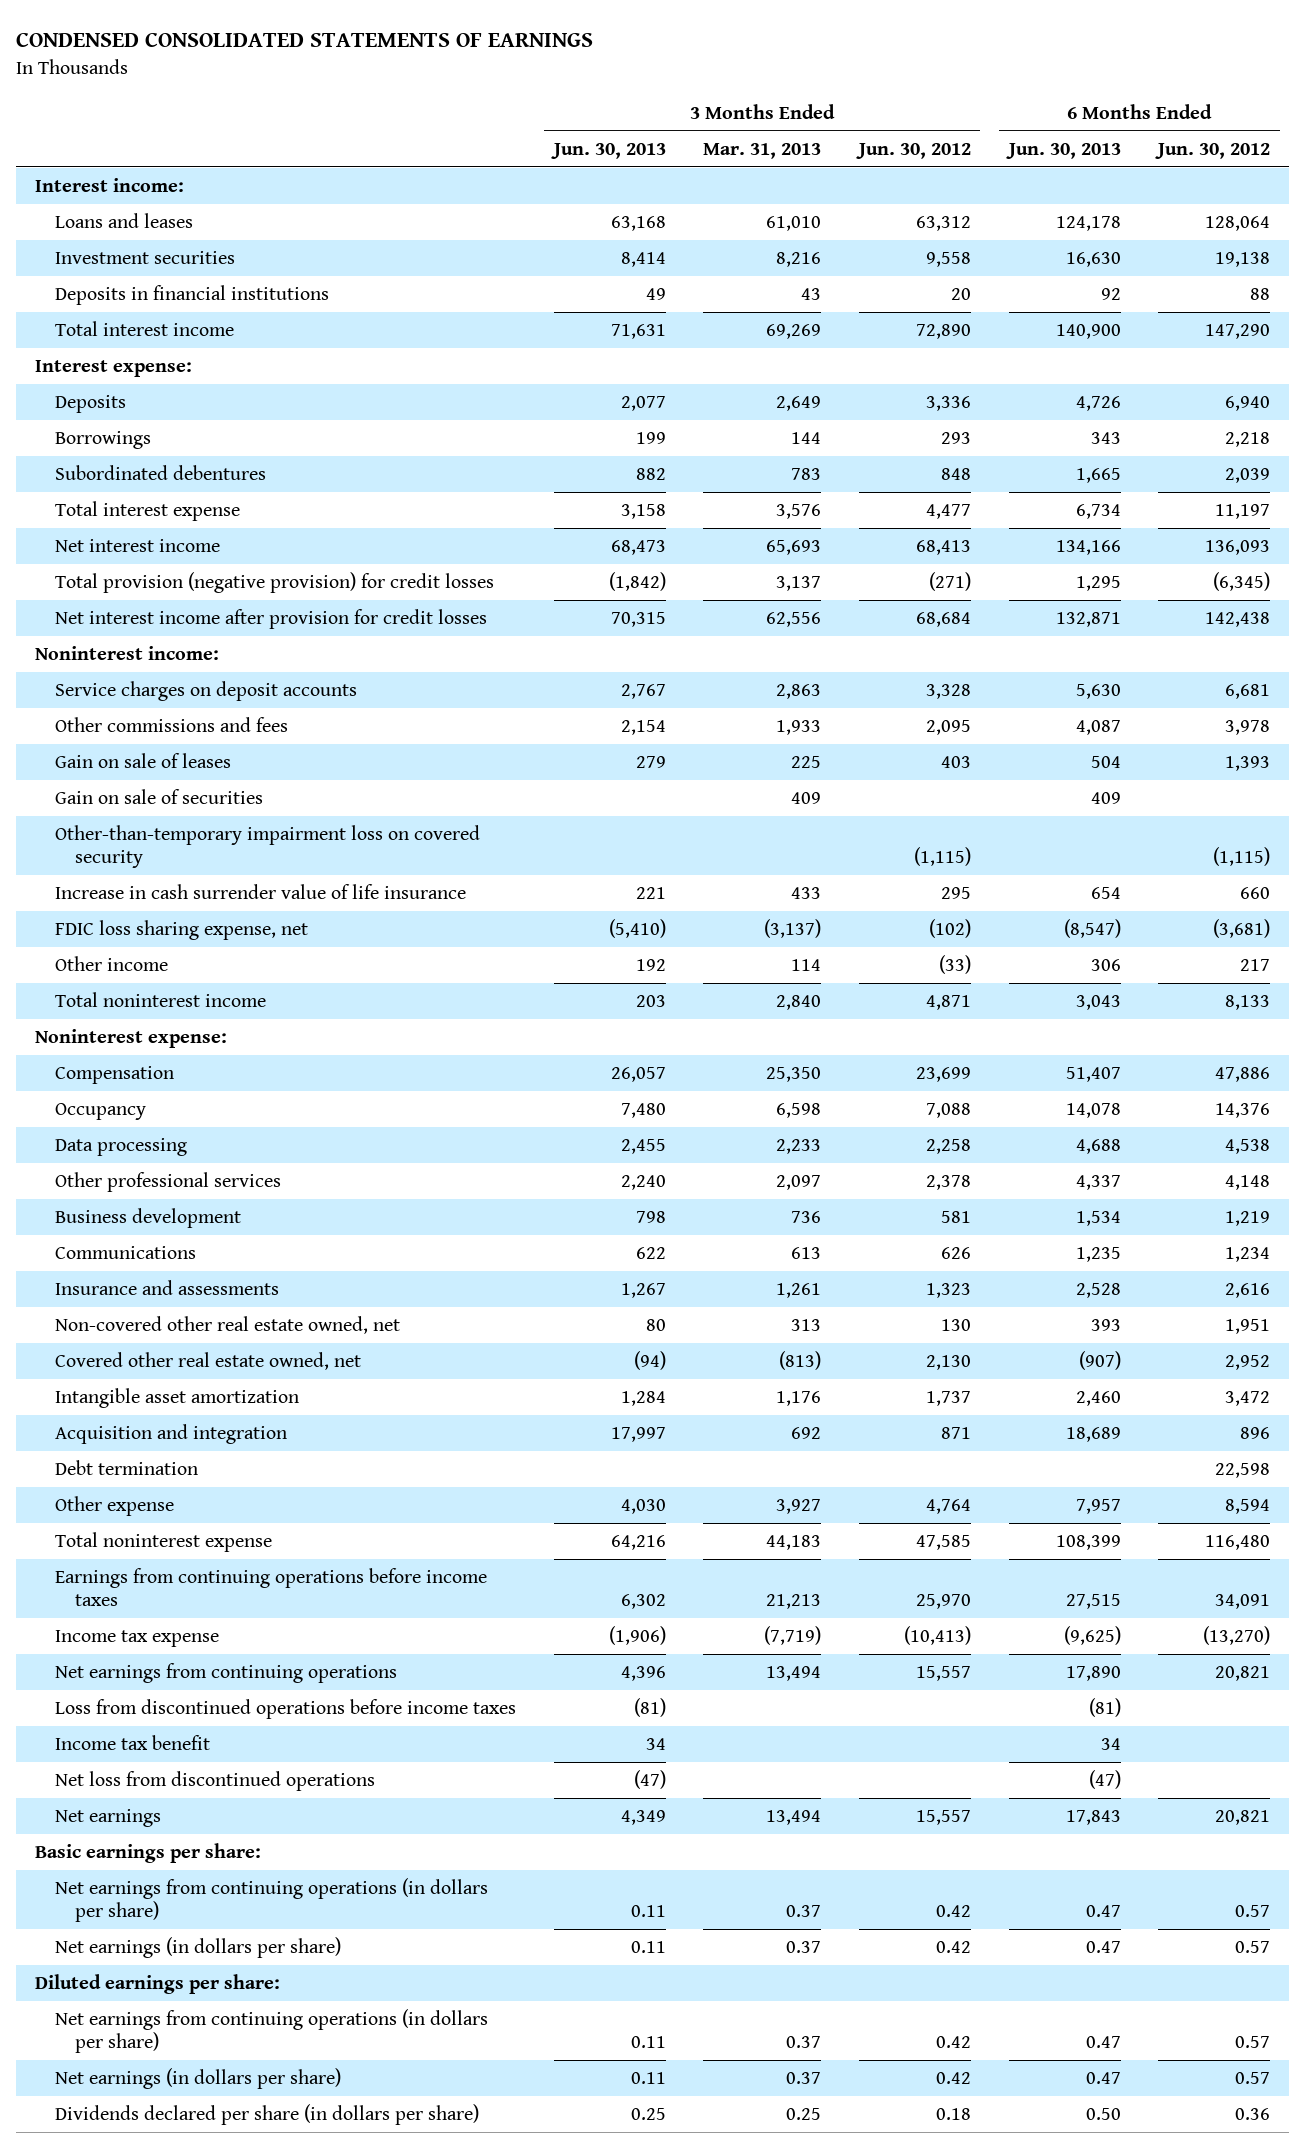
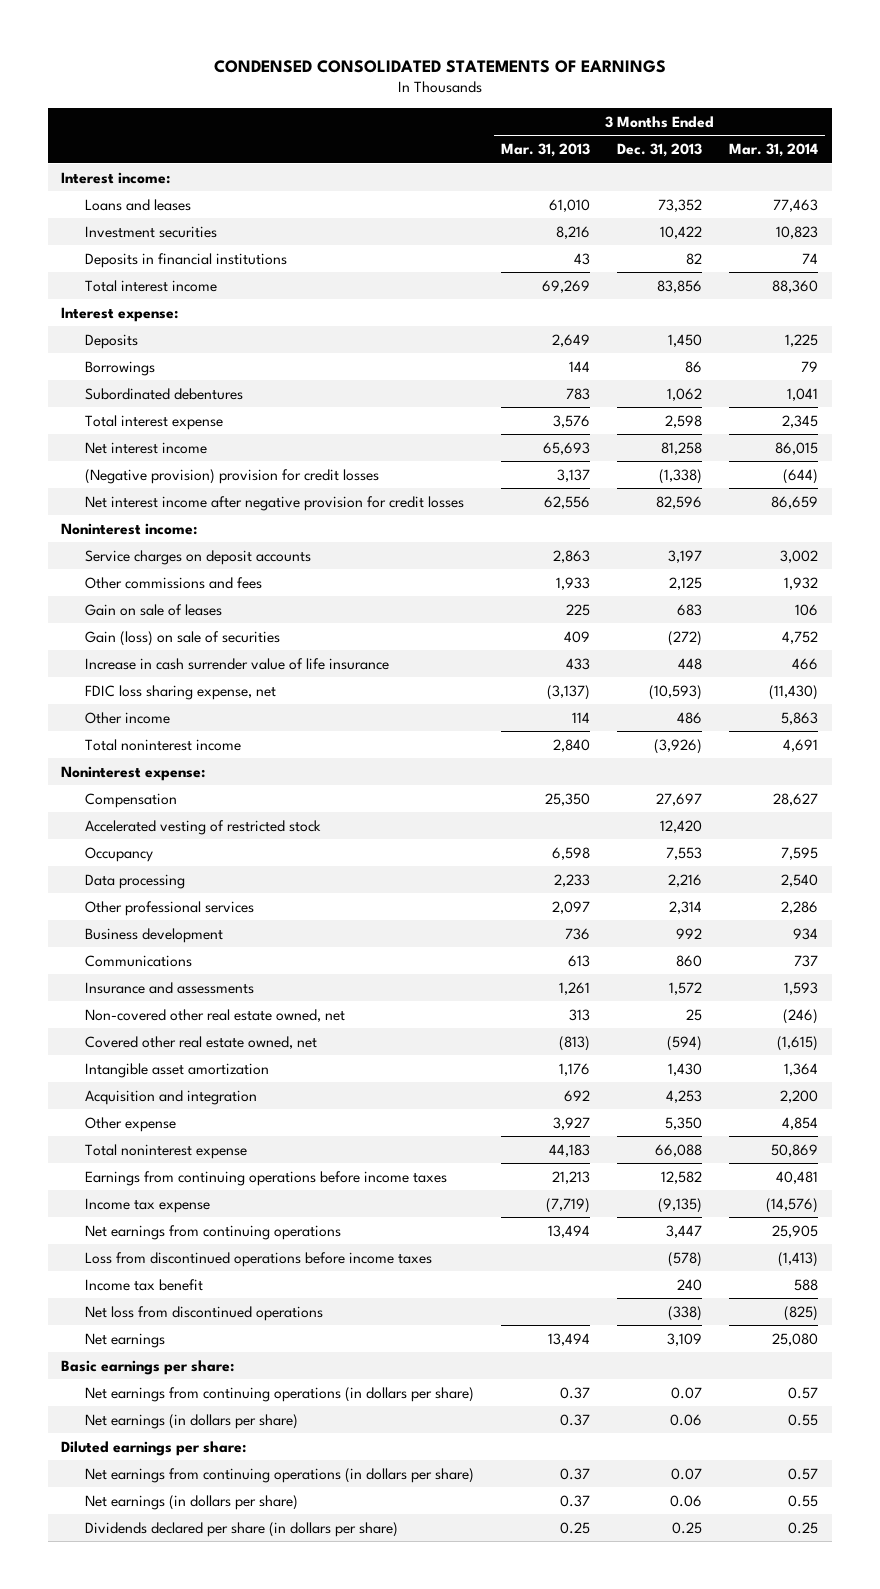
- | 3 Months Ended Jun. 30, 2013 | 3 Months Ended Mar. 31, 2013 | 3 Months Ended Jun. 30, 2012 | 6 Months Ended Jun. 30, 2013 | 6 Months Ended Jun. 30, 2012
+ | 3 Months Ended Mar. 31, 2013 | 3 Months Ended Dec. 31, 2013 | 3 Months Ended Mar. 31, 2014
- Total provision (negative provision) for credit losses | (1,842) | 3,137 | (271) | 1,295 | (6,345)
- Net interest income after provision for credit losses | 70,315 | 62,556 | 68,684 | 132,871 | 142,438
+ (Negative provision) provision for credit losses | 3,137 | (1,338) | (644)
+ Net interest income after negative provision for credit losses | 62,556 | 82,596 | 86,659
- Gain on sale of securities | | 409 | | 409 |
- Other-than-temporary impairment loss on covered security | | | (1,115) | | (1,115)
+ Gain (loss) on sale of securities | 409 | (272) | 4,752
+ Accelerated vesting of restricted stock | | 12,420 |
- Debt termination | | | | | 22,598

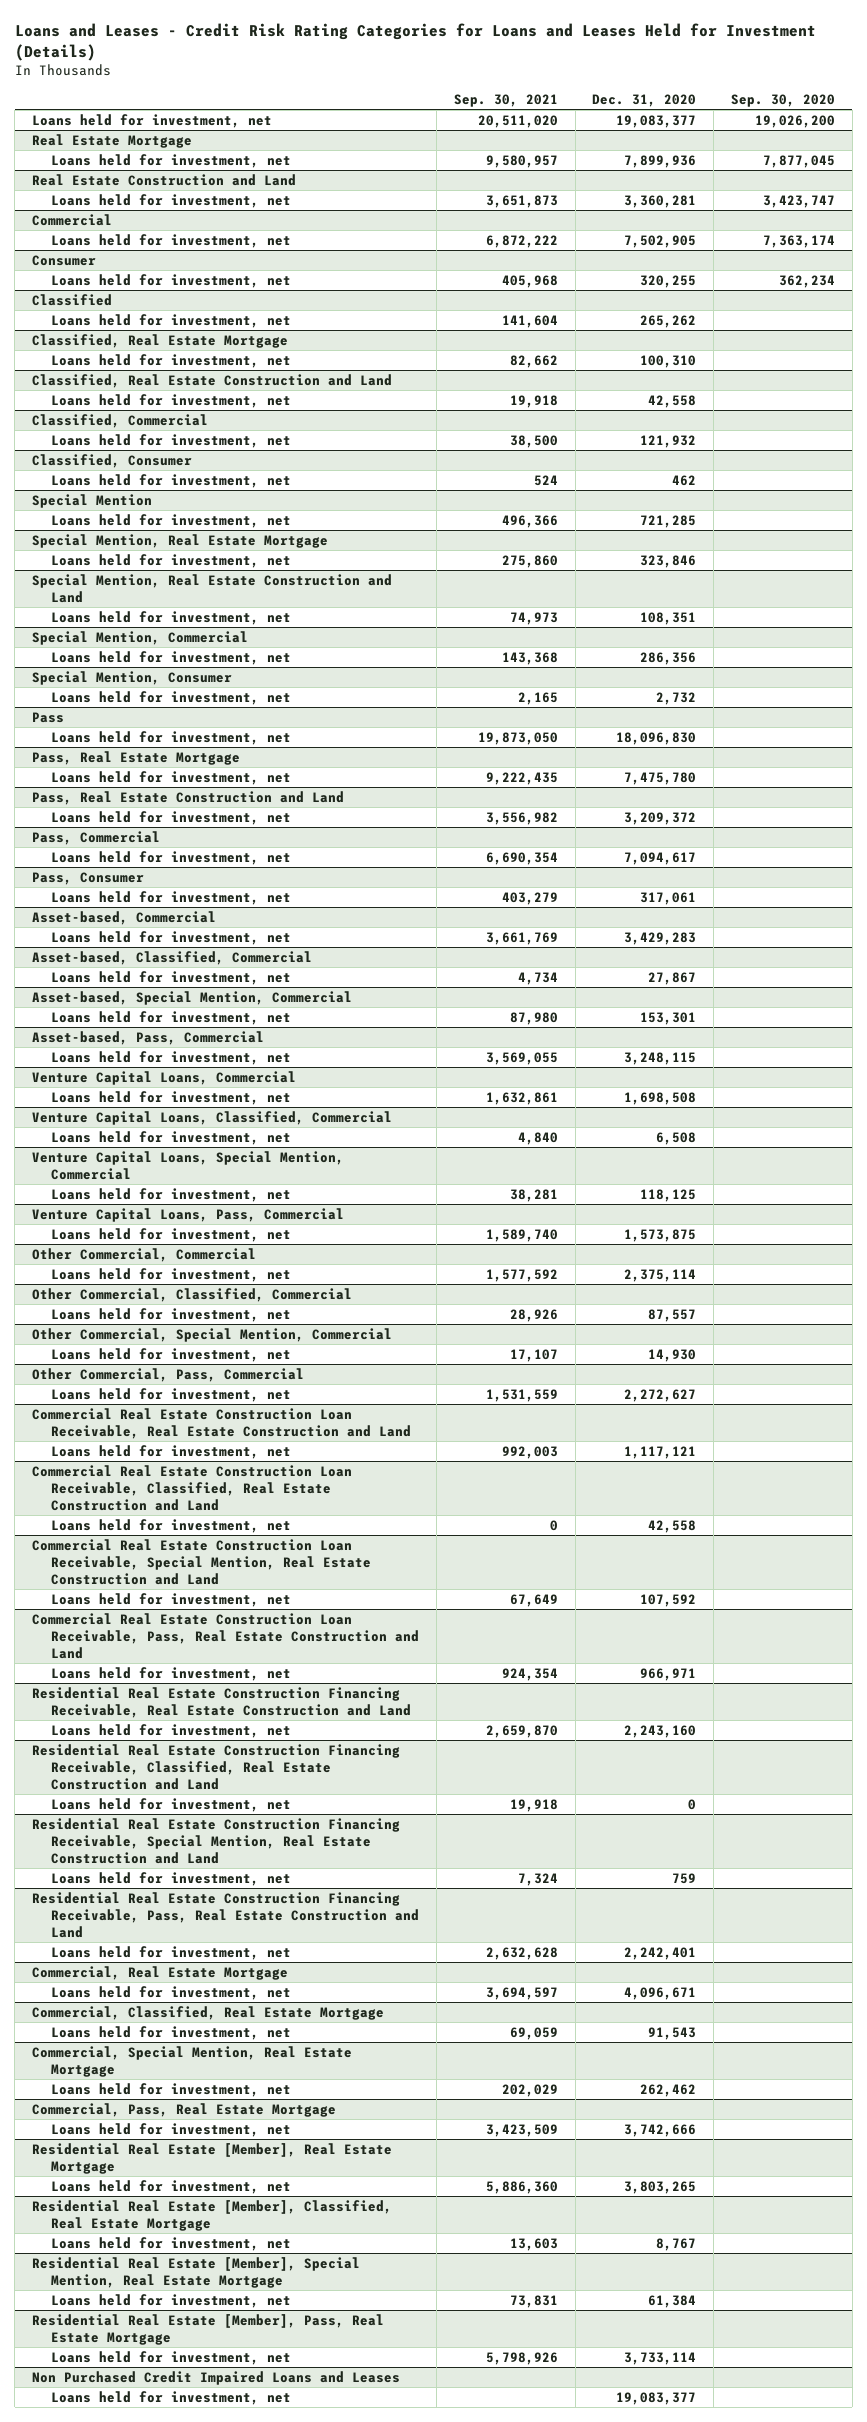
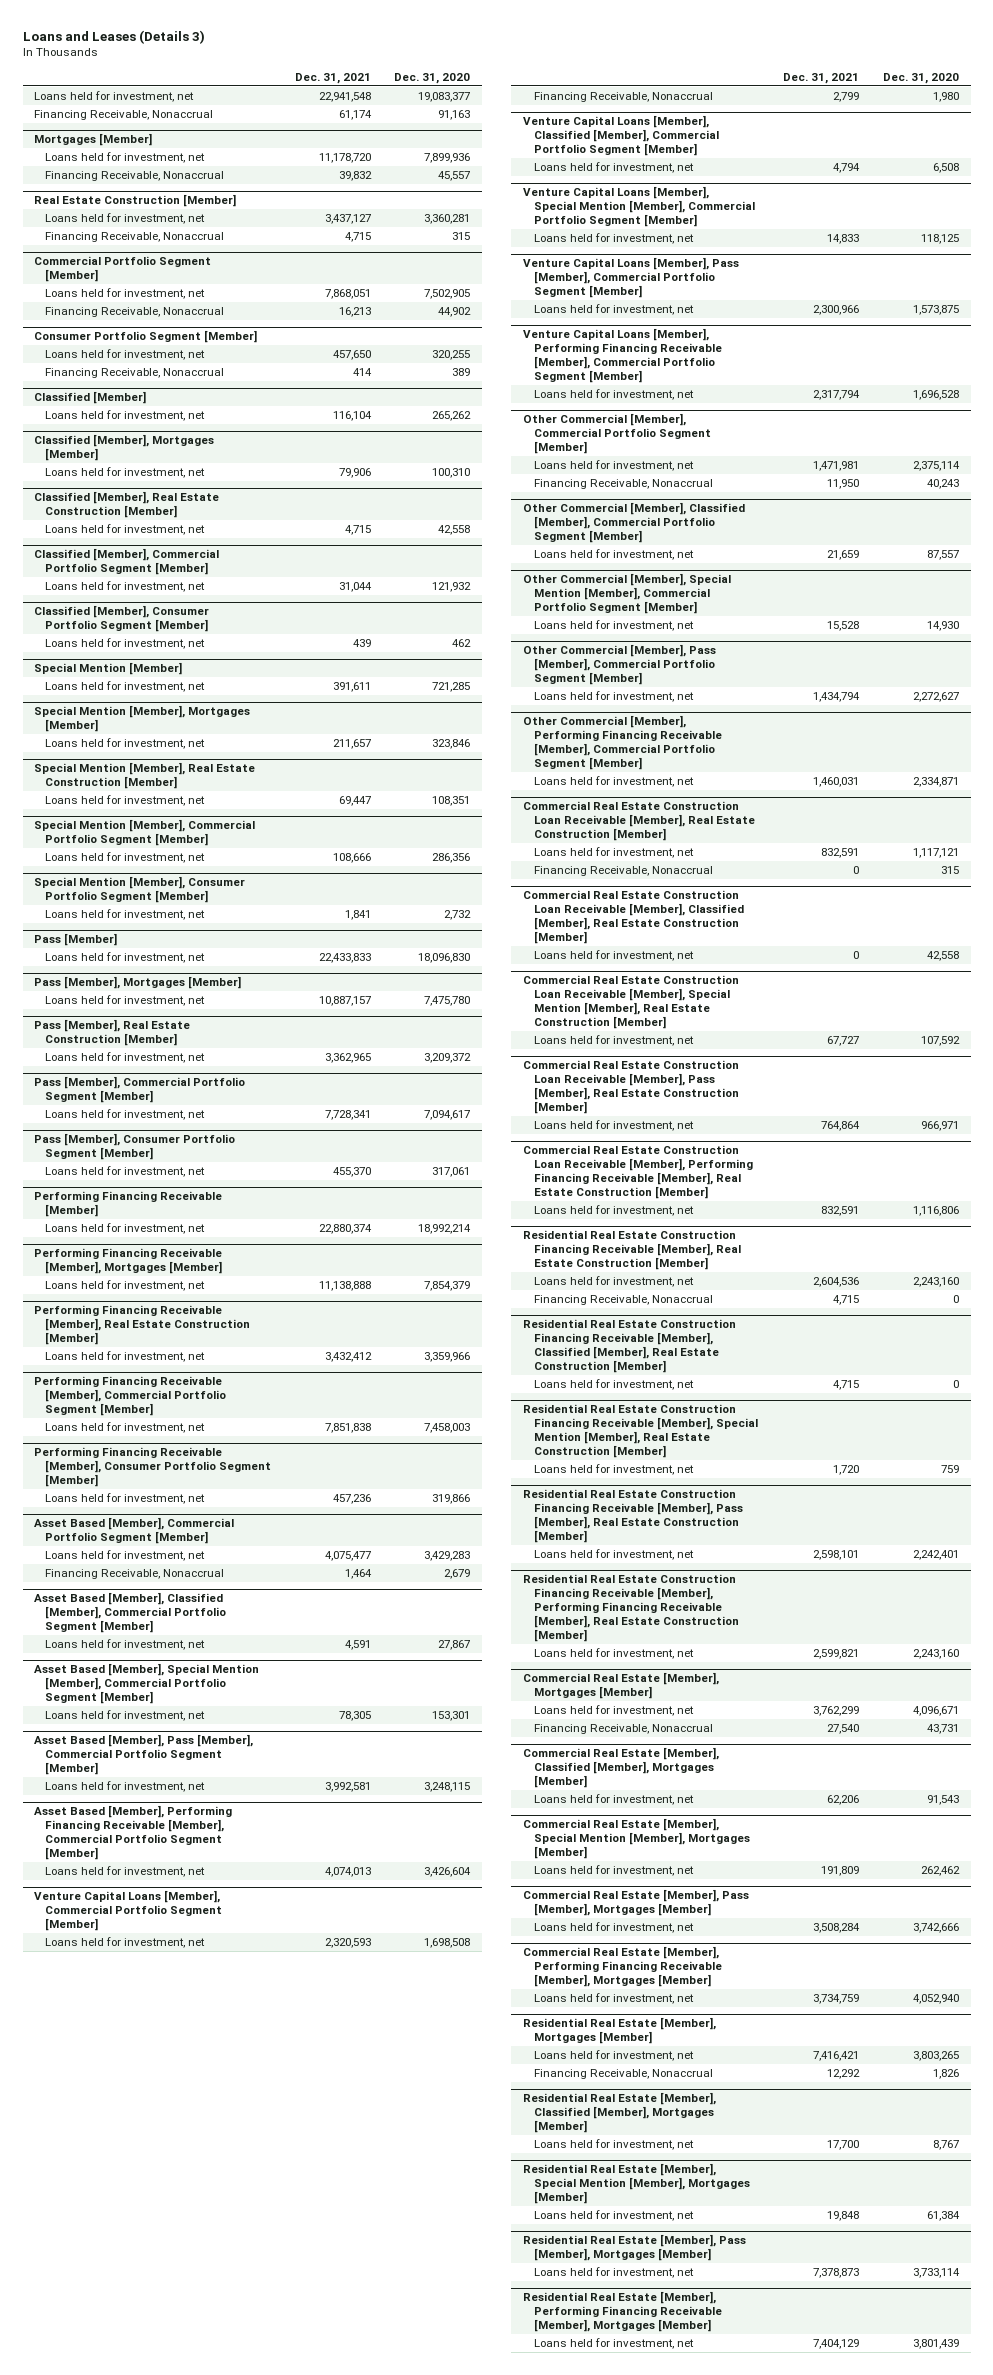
- Loans and Leases - Credit Risk Rating Categories for Loans and Leases Held for Investment (Details)
+ Loans and Leases (Details 3)
- | Sep. 30, 2021 | Dec. 31, 2020 | Sep. 30, 2020
+ | Dec. 31, 2021 | Dec. 31, 2020
- Real Estate Mortgage
+ Financing Receivable, Nonaccrual | 61,174 | 91,163
+ Mortgages [Member]
- Real Estate Construction and Land
+ Financing Receivable, Nonaccrual | 39,832 | 45,557
+ Real Estate Construction [Member]
- Commercial
+ Financing Receivable, Nonaccrual | 4,715 | 315
+ Commercial Portfolio Segment [Member]
- Consumer
+ Financing Receivable, Nonaccrual | 16,213 | 44,902
+ Consumer Portfolio Segment [Member]
- Classified
+ Financing Receivable, Nonaccrual | 414 | 389
+ Classified [Member]
- Classified, Real Estate Mortgage
+ Classified [Member], Mortgages [Member]
- Classified, Real Estate Construction and Land
+ Classified [Member], Real Estate Construction [Member]
- Classified, Commercial
+ Classified [Member], Commercial Portfolio Segment [Member]
- Classified, Consumer
+ Classified [Member], Consumer Portfolio Segment [Member]
- Special Mention
+ Special Mention [Member]
- Special Mention, Real Estate Mortgage
+ Special Mention [Member], Mortgages [Member]
- Special Mention, Real Estate Construction and Land
+ Special Mention [Member], Real Estate Construction [Member]
- Special Mention, Commercial
+ Special Mention [Member], Commercial Portfolio Segment [Member]
- Special Mention, Consumer
+ Special Mention [Member], Consumer Portfolio Segment [Member]
- Pass
+ Pass [Member]
- Pass, Real Estate Mortgage
+ Pass [Member], Mortgages [Member]
- Pass, Real Estate Construction and Land
+ Pass [Member], Real Estate Construction [Member]
- Pass, Commercial
+ Pass [Member], Commercial Portfolio Segment [Member]
- Pass, Consumer
+ Pass [Member], Consumer Portfolio Segment [Member]
- Asset-based, Commercial
+ Performing Financing Receivable [Member]
+ Loans held for investment, net | 22,880,374 | 18,992,214
+ Performing Financing Receivable [Member], Mortgages [Member]
+ Loans held for investment, net | 11,138,888 | 7,854,379
+ Performing Financing Receivable [Member], Real Estate Construction [Member]
+ Loans held for investment, net | 3,432,412 | 3,359,966
+ Performing Financing Receivable [Member], Commercial Portfolio Segment [Member]
+ Loans held for investment, net | 7,851,838 | 7,458,003
+ Performing Financing Receivable [Member], Consumer Portfolio Segment [Member]
+ Loans held for investment, net | 457,236 | 319,866
+ Asset Based [Member], Commercial Portfolio Segment [Member]
- Asset-based, Classified, Commercial
+ Financing Receivable, Nonaccrual | 1,464 | 2,679
+ Asset Based [Member], Classified [Member], Commercial Portfolio Segment [Member]
- Asset-based, Special Mention, Commercial
+ Asset Based [Member], Special Mention [Member], Commercial Portfolio Segment [Member]
- Asset-based, Pass, Commercial
+ Asset Based [Member], Pass [Member], Commercial Portfolio Segment [Member]
- Venture Capital Loans, Commercial
+ Asset Based [Member], Performing Financing Receivable [Member], Commercial Portfolio Segment [Member]
+ Loans held for investment, net | 4,074,013 | 3,426,604
+ Venture Capital Loans [Member], Commercial Portfolio Segment [Member]
- Venture Capital Loans, Classified, Commercial
+ Financing Receivable, Nonaccrual | 2,799 | 1,980
+ Venture Capital Loans [Member], Classified [Member], Commercial Portfolio Segment [Member]
- Venture Capital Loans, Special Mention, Commercial
+ Venture Capital Loans [Member], Special Mention [Member], Commercial Portfolio Segment [Member]
- Venture Capital Loans, Pass, Commercial
+ Venture Capital Loans [Member], Pass [Member], Commercial Portfolio Segment [Member]
- Other Commercial, Commercial
+ Venture Capital Loans [Member], Performing Financing Receivable [Member], Commercial Portfolio Segment [Member]
+ Loans held for investment, net | 2,317,794 | 1,696,528
+ Other Commercial [Member], Commercial Portfolio Segment [Member]
- Other Commercial, Classified, Commercial
+ Financing Receivable, Nonaccrual | 11,950 | 40,243
+ Other Commercial [Member], Classified [Member], Commercial Portfolio Segment [Member]
- Other Commercial, Special Mention, Commercial
+ Other Commercial [Member], Special Mention [Member], Commercial Portfolio Segment [Member]
- Other Commercial, Pass, Commercial
+ Other Commercial [Member], Pass [Member], Commercial Portfolio Segment [Member]
- Commercial Real Estate Construction Loan Receivable, Real Estate Construction and Land
+ Other Commercial [Member], Performing Financing Receivable [Member], Commercial Portfolio Segment [Member]
+ Loans held for investment, net | 1,460,031 | 2,334,871
+ Commercial Real Estate Construction Loan Receivable [Member], Real Estate Construction [Member]
- Commercial Real Estate Construction Loan Receivable, Classified, Real Estate Construction and Land
+ Financing Receivable, Nonaccrual | 0 | 315
+ Commercial Real Estate Construction Loan Receivable [Member], Classified [Member], Real Estate Construction [Member]
- Commercial Real Estate Construction Loan Receivable, Special Mention, Real Estate Construction and Land
+ Commercial Real Estate Construction Loan Receivable [Member], Special Mention [Member], Real Estate Construction [Member]
- Commercial Real Estate Construction Loan Receivable, Pass, Real Estate Construction and Land
+ Commercial Real Estate Construction Loan Receivable [Member], Pass [Member], Real Estate Construction [Member]
- Residential Real Estate Construction Financing Receivable, Real Estate Construction and Land
+ Commercial Real Estate Construction Loan Receivable [Member], Performing Financing Receivable [Member], Real Estate Construction [Member]
+ Loans held for investment, net | 832,591 | 1,116,806
+ Residential Real Estate Construction Financing Receivable [Member], Real Estate Construction [Member]
- Residential Real Estate Construction Financing Receivable, Classified, Real Estate Construction and Land
+ Financing Receivable, Nonaccrual | 4,715 | 0
+ Residential Real Estate Construction Financing Receivable [Member], Classified [Member], Real Estate Construction [Member]
- Residential Real Estate Construction Financing Receivable, Special Mention, Real Estate Construction and Land
+ Residential Real Estate Construction Financing Receivable [Member], Special Mention [Member], Real Estate Construction [Member]
- Residential Real Estate Construction Financing Receivable, Pass, Real Estate Construction and Land
+ Residential Real Estate Construction Financing Receivable [Member], Pass [Member], Real Estate Construction [Member]
- Commercial, Real Estate Mortgage
+ Residential Real Estate Construction Financing Receivable [Member], Performing Financing Receivable [Member], Real Estate Construction [Member]
+ Loans held for investment, net | 2,599,821 | 2,243,160
+ Commercial Real Estate [Member], Mortgages [Member]
- Commercial, Classified, Real Estate Mortgage
+ Financing Receivable, Nonaccrual | 27,540 | 43,731
+ Commercial Real Estate [Member], Classified [Member], Mortgages [Member]
- Commercial, Special Mention, Real Estate Mortgage
+ Commercial Real Estate [Member], Special Mention [Member], Mortgages [Member]
- Commercial, Pass, Real Estate Mortgage
+ Commercial Real Estate [Member], Pass [Member], Mortgages [Member]
- Residential Real Estate [Member], Real Estate Mortgage
+ Commercial Real Estate [Member], Performing Financing Receivable [Member], Mortgages [Member]
+ Loans held for investment, net | 3,734,759 | 4,052,940
+ Residential Real Estate [Member], Mortgages [Member]
- Residential Real Estate [Member], Classified, Real Estate Mortgage
+ Financing Receivable, Nonaccrual | 12,292 | 1,826
+ Residential Real Estate [Member], Classified [Member], Mortgages [Member]
- Residential Real Estate [Member], Special Mention, Real Estate Mortgage
+ Residential Real Estate [Member], Special Mention [Member], Mortgages [Member]
- Residential Real Estate [Member], Pass, Real Estate Mortgage
+ Residential Real Estate [Member], Pass [Member], Mortgages [Member]
- Non Purchased Credit Impaired Loans and Leases
- Loans held for investment, net | | 19,083,377 |
+ Residential Real Estate [Member], Performing Financing Receivable [Member], Mortgages [Member]
+ Loans held for investment, net | 7,404,129 | 3,801,439

